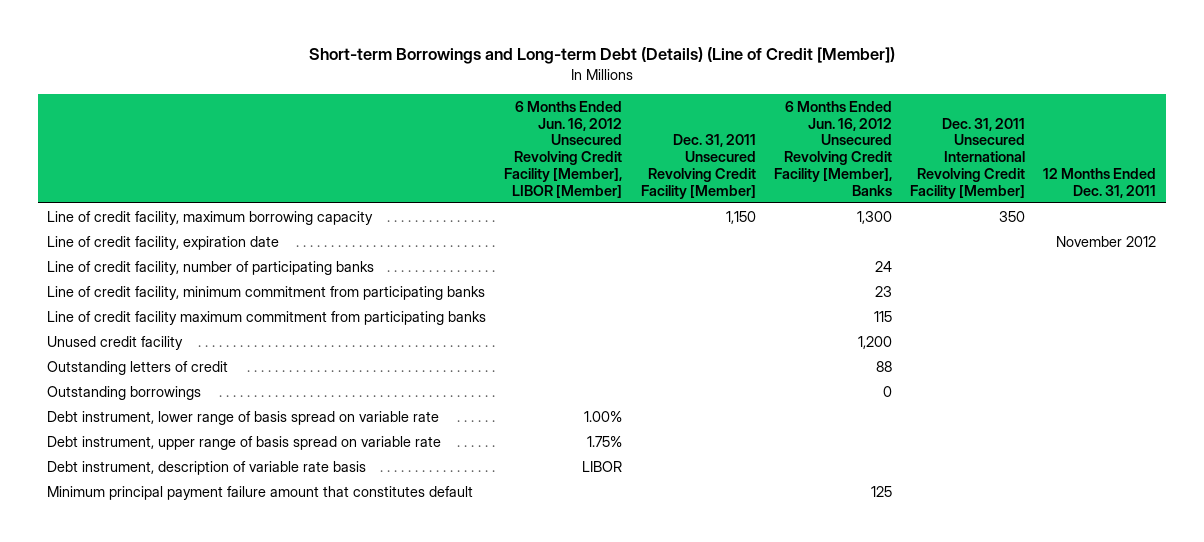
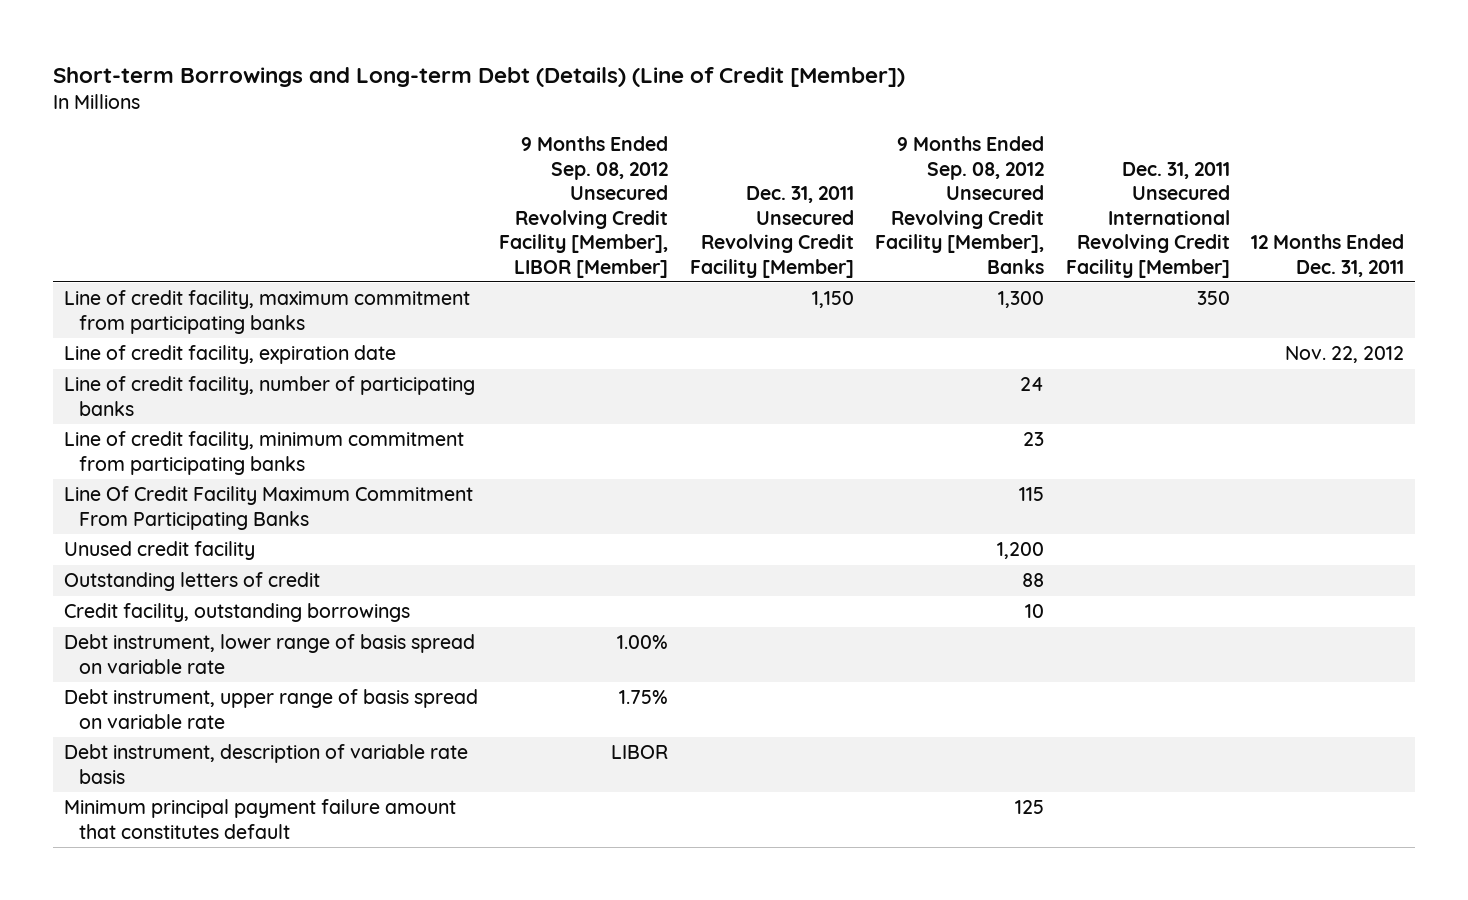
- | 6 Months Ended Jun. 16, 2012 Unsecured Revolving Credit Facility [Member], LIBOR [Member] | Dec. 31, 2011 Unsecured Revolving Credit Facility [Member] | 6 Months Ended Jun. 16, 2012 Unsecured Revolving Credit Facility [Member], Banks | Dec. 31, 2011 Unsecured International Revolving Credit Facility [Member] | 12 Months Ended Dec. 31, 2011
+ | 9 Months Ended Sep. 08, 2012 Unsecured Revolving Credit Facility [Member], LIBOR [Member] | Dec. 31, 2011 Unsecured Revolving Credit Facility [Member] | 9 Months Ended Sep. 08, 2012 Unsecured Revolving Credit Facility [Member], Banks | Dec. 31, 2011 Unsecured International Revolving Credit Facility [Member] | 12 Months Ended Dec. 31, 2011
- Line of credit facility, maximum borrowing capacity | | 1,150 | 1,300 | 350 |
- Line of credit facility, expiration date | | | | | November 2012
+ Line of credit facility, maximum commitment from participating banks | | 1,150 | 1,300 | 350 |
+ Line of credit facility, expiration date | | | | | Nov. 22, 2012
- Line of credit facility maximum commitment from participating banks | | | 115 | |
+ Line Of Credit Facility Maximum Commitment From Participating Banks | | | 115 | |
- Outstanding borrowings | | | 0 | |
+ Credit facility, outstanding borrowings | | | 10 | |

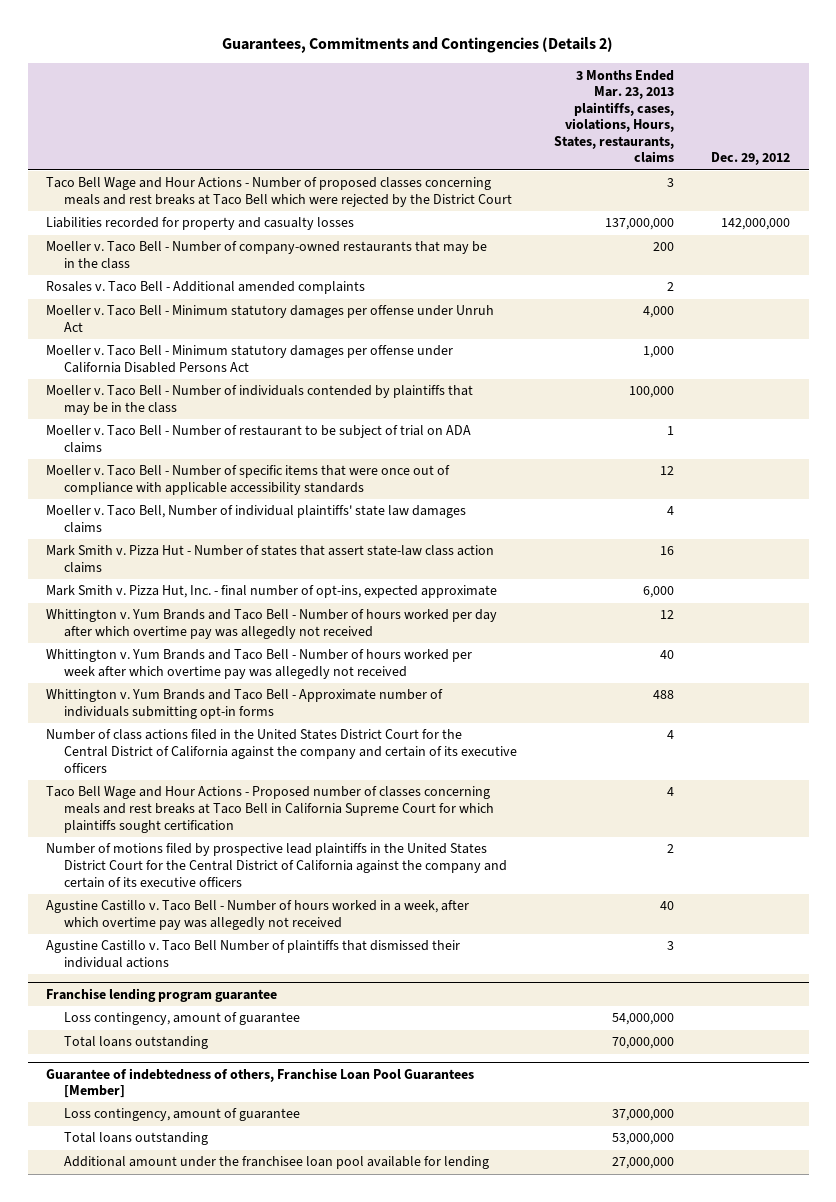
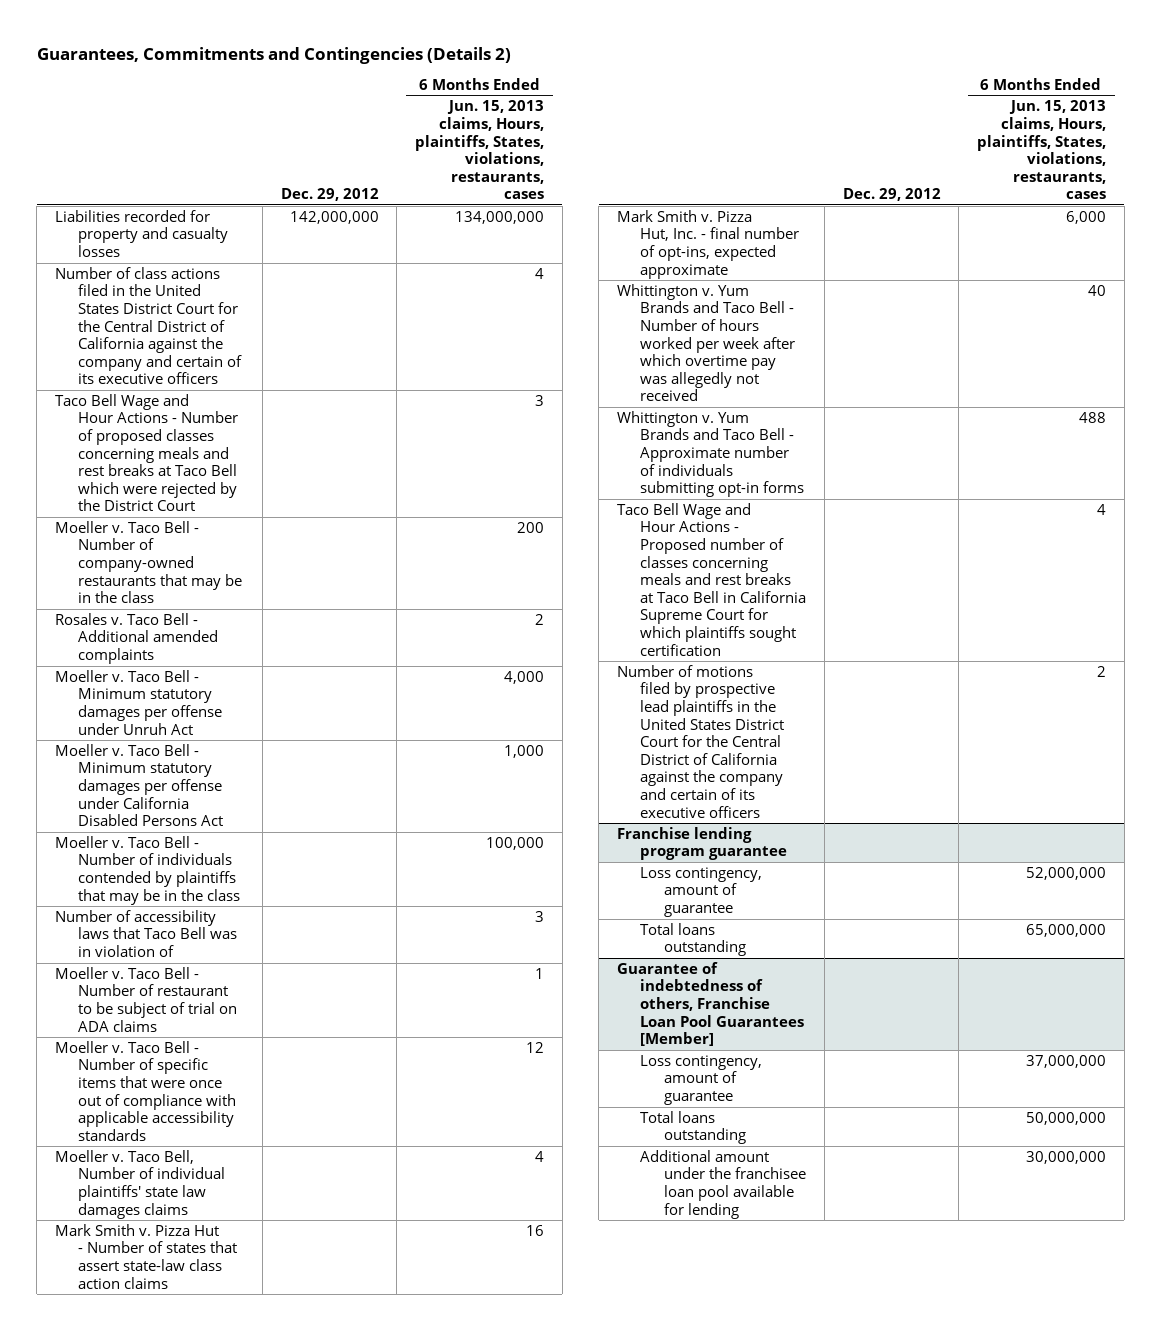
- | 3 Months Ended Mar. 23, 2013 plaintiffs, cases, violations, Hours, States, restaurants, claims | Dec. 29, 2012
+ | Dec. 29, 2012 | 6 Months Ended Jun. 15, 2013 claims, Hours, plaintiffs, States, violations, restaurants, cases
moved up: Number of class actions filed in the United States District Court for the Central District of California against the company and certain of its executive officers | | 4
moved down: Taco Bell Wage and Hour Actions - Number of proposed classes concerning meals and rest breaks at Taco Bell which were rejected by the District Court | | 3
+ Number of accessibility laws that Taco Bell was in violation of | | 3
- Whittington v. Yum Brands and Taco Bell - Number of hours worked per day after which overtime pay was allegedly not received | 12 |
- Agustine Castillo v. Taco Bell - Number of hours worked in a week, after which overtime pay was allegedly not received | 40 |
- Agustine Castillo v. Taco Bell Number of plaintiffs that dismissed their individual actions | 3 |

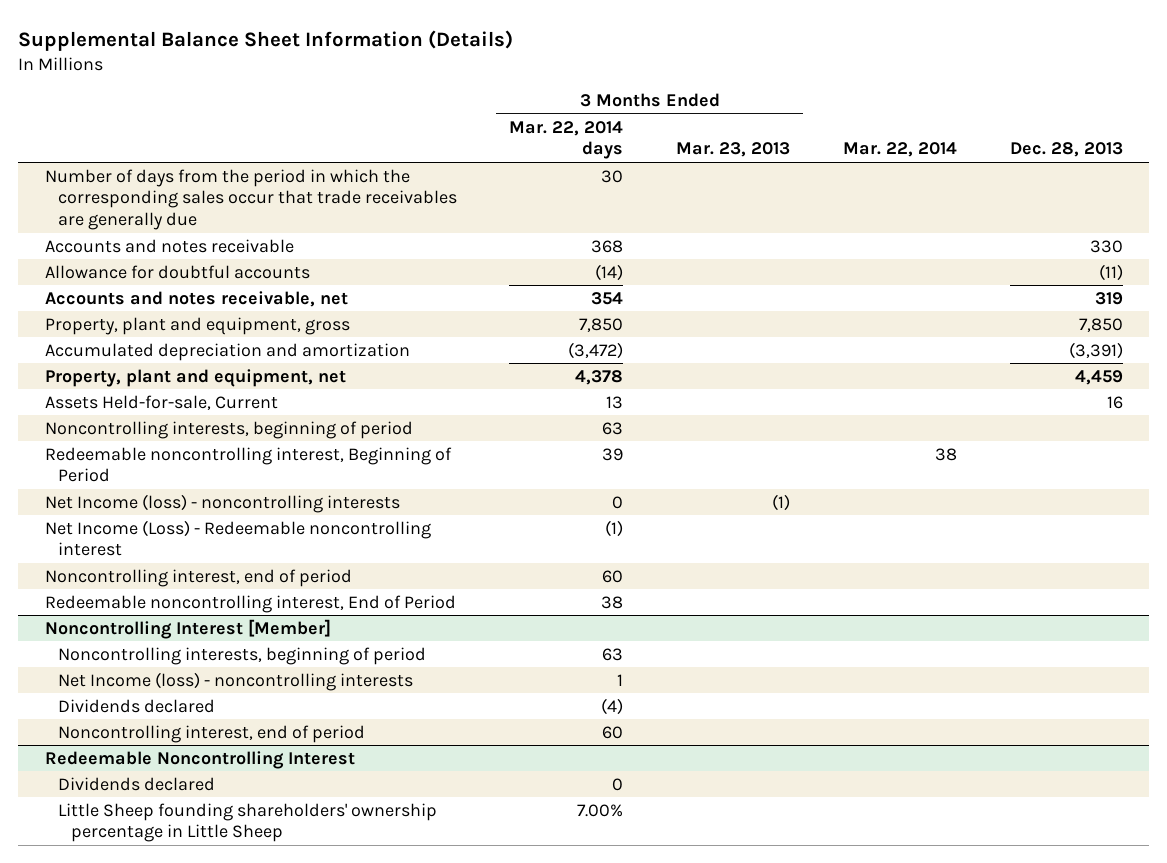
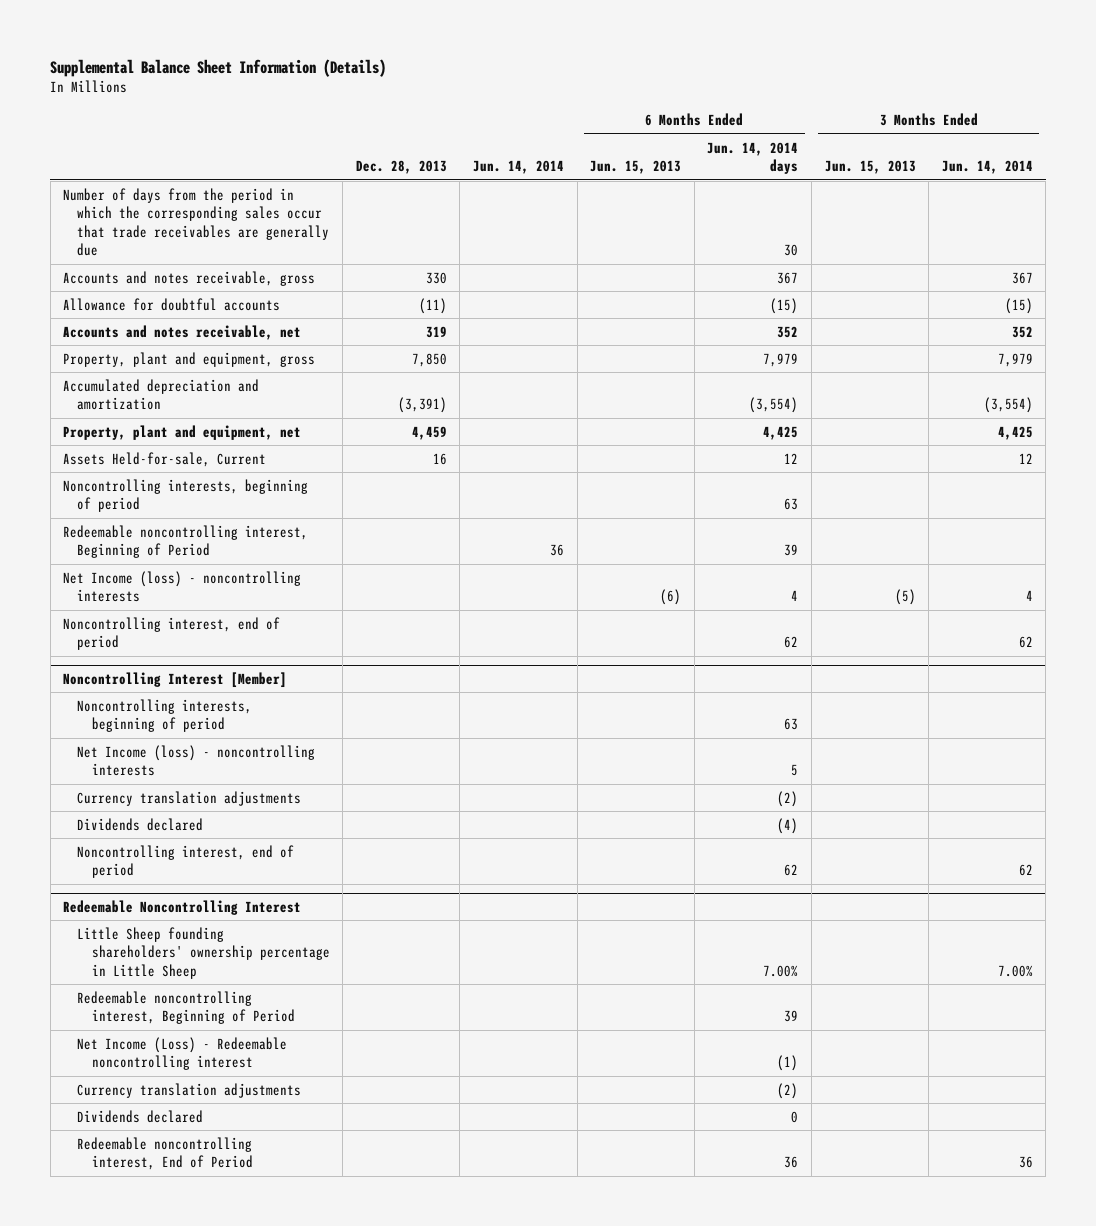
- | 3 Months Ended Mar. 22, 2014 days | 3 Months Ended Mar. 23, 2013 | Mar. 22, 2014 | Dec. 28, 2013
+ | Dec. 28, 2013 | Jun. 14, 2014 | 6 Months Ended Jun. 15, 2013 | 6 Months Ended Jun. 14, 2014 days | 3 Months Ended Jun. 15, 2013 | 3 Months Ended Jun. 14, 2014
- Accounts and notes receivable | 368 | | | 330
+ Accounts and notes receivable, gross | 330 | | | 367 | | 367
- Net Income (Loss) - Redeemable noncontrolling interest | (1) | | |
- Redeemable noncontrolling interest, End of Period | 38 | | |
@ Noncontrolling Interest [Member]
+ Currency translation adjustments | | | | (2) | |
@ Redeemable Noncontrolling Interest
+ Redeemable noncontrolling interest, Beginning of Period | | | | 39 | |
+ Net Income (Loss) - Redeemable noncontrolling interest | | | | (1) | |
+ Currency translation adjustments | | | | (2) | |
moved down: Dividends declared | | | | 0 | |
+ Redeemable noncontrolling interest, End of Period | | | | 36 | | 36

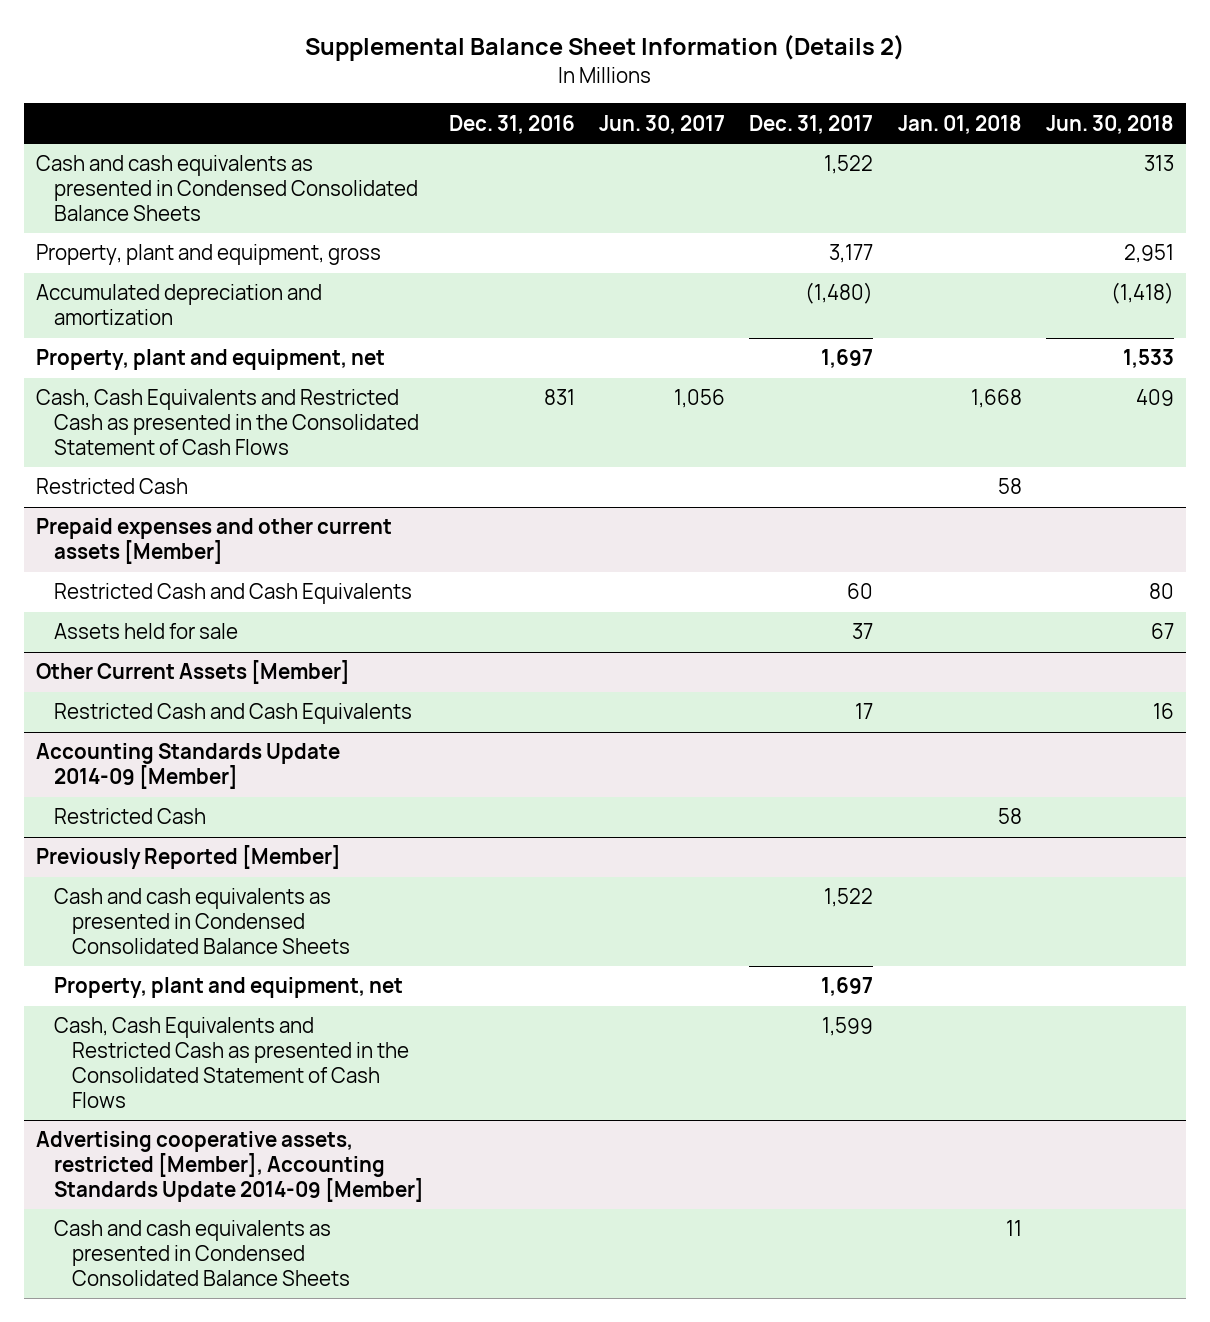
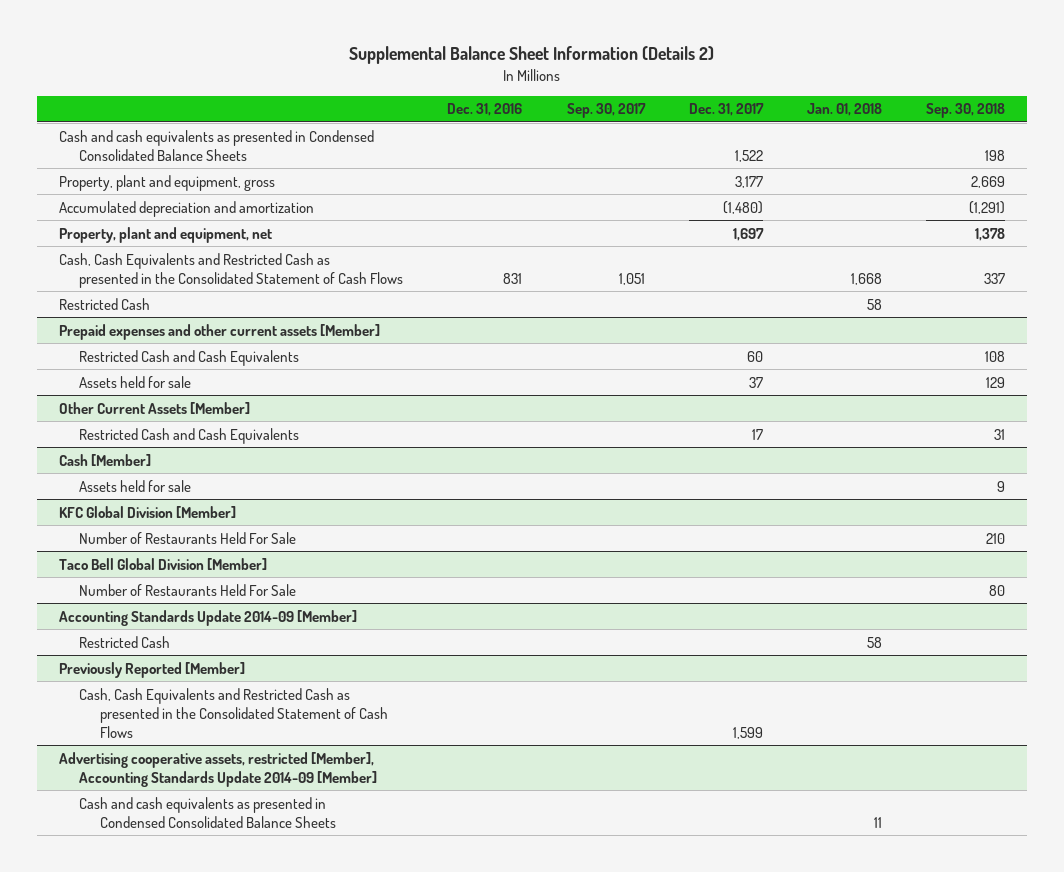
- | Dec. 31, 2016 | Jun. 30, 2017 | Dec. 31, 2017 | Jan. 01, 2018 | Jun. 30, 2018
+ | Dec. 31, 2016 | Sep. 30, 2017 | Dec. 31, 2017 | Jan. 01, 2018 | Sep. 30, 2018
+ Cash [Member]
+ Assets held for sale | | | | | 9
+ KFC Global Division [Member]
+ Number of Restaurants Held For Sale | | | | | 210
+ Taco Bell Global Division [Member]
+ Number of Restaurants Held For Sale | | | | | 80
@ Previously Reported [Member]
- Cash and cash equivalents as presented in Condensed Consolidated Balance Sheets | | | 1,522 | |
- Property, plant and equipment, net | | | 1,697 | |

